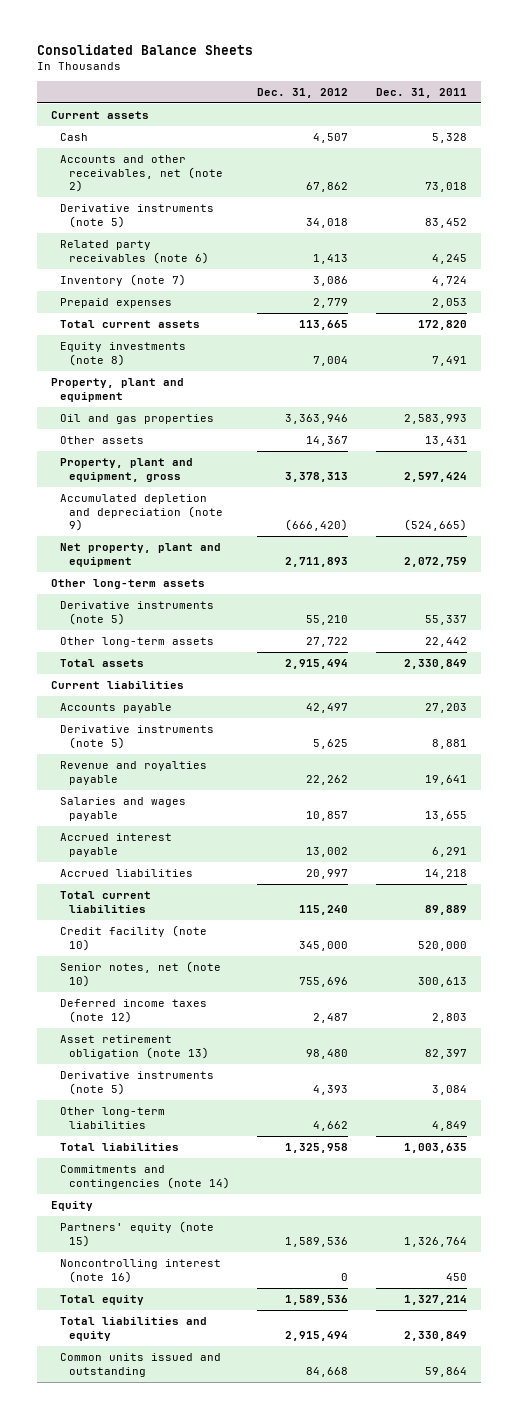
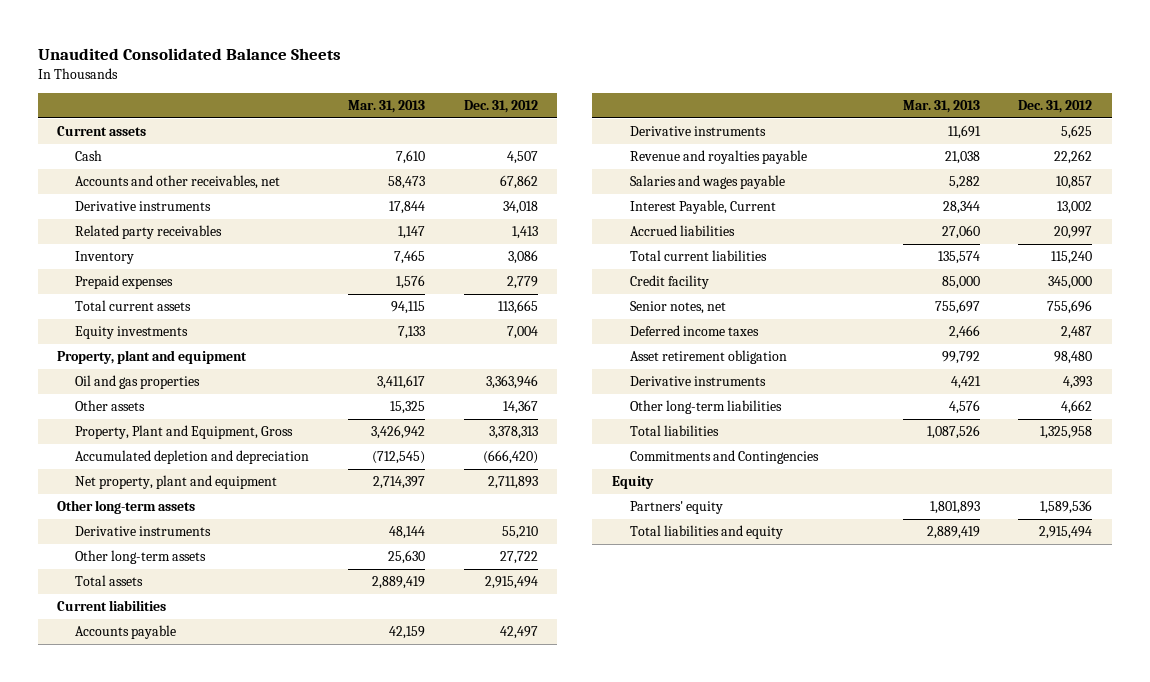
- Consolidated Balance Sheets
+ Unaudited Consolidated Balance Sheets
- | Dec. 31, 2012 | Dec. 31, 2011
+ | Mar. 31, 2013 | Dec. 31, 2012
- Accounts and other receivables, net (note 2) | 67,862 | 73,018
- Derivative instruments (note 5) | 34,018 | 83,452
- Related party receivables (note 6) | 1,413 | 4,245
- Inventory (note 7) | 3,086 | 4,724
+ Accounts and other receivables, net | 58,473 | 67,862
+ Derivative instruments | 17,844 | 34,018
+ Related party receivables | 1,147 | 1,413
+ Inventory | 7,465 | 3,086
- Equity investments (note 8) | 7,004 | 7,491
+ Equity investments | 7,133 | 7,004
- Property, plant and equipment, gross | 3,378,313 | 2,597,424
- Accumulated depletion and depreciation (note 9) | (666,420) | (524,665)
+ Property, Plant and Equipment, Gross | 3,426,942 | 3,378,313
+ Accumulated depletion and depreciation | (712,545) | (666,420)
- Derivative instruments (note 5) | 55,210 | 55,337
+ Derivative instruments | 48,144 | 55,210
- Derivative instruments (note 5) | 5,625 | 8,881
+ Derivative instruments | 11,691 | 5,625
- Accrued interest payable | 13,002 | 6,291
+ Interest Payable, Current | 28,344 | 13,002
- Credit facility (note 10) | 345,000 | 520,000
- Senior notes, net (note 10) | 755,696 | 300,613
- Deferred income taxes (note 12) | 2,487 | 2,803
- Asset retirement obligation (note 13) | 98,480 | 82,397
- Derivative instruments (note 5) | 4,393 | 3,084
+ Credit facility | 85,000 | 345,000
+ Senior notes, net | 755,697 | 755,696
+ Deferred income taxes | 2,466 | 2,487
+ Asset retirement obligation | 99,792 | 98,480
+ Derivative instruments | 4,421 | 4,393
- Commitments and contingencies (note 14)
+ Commitments and Contingencies
- Partners' equity (note 15) | 1,589,536 | 1,326,764
- Noncontrolling interest (note 16) | 0 | 450
- Total equity | 1,589,536 | 1,327,214
+ Partners' equity | 1,801,893 | 1,589,536
- Common units issued and outstanding | 84,668 | 59,864

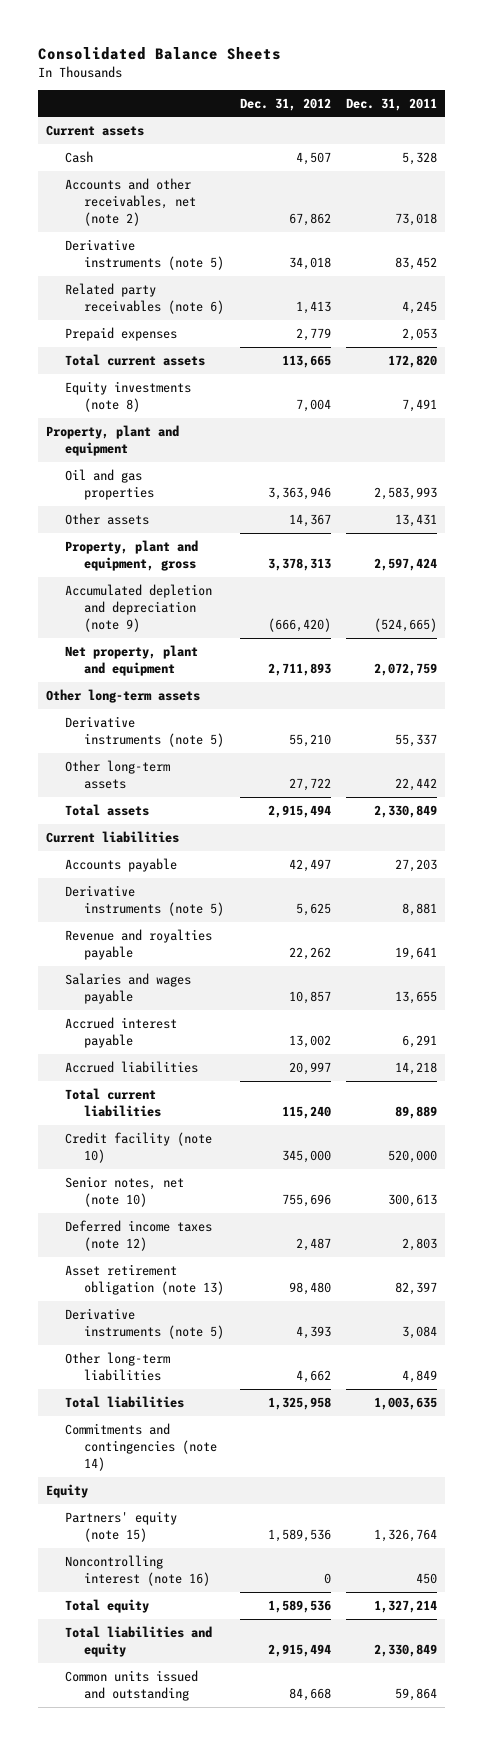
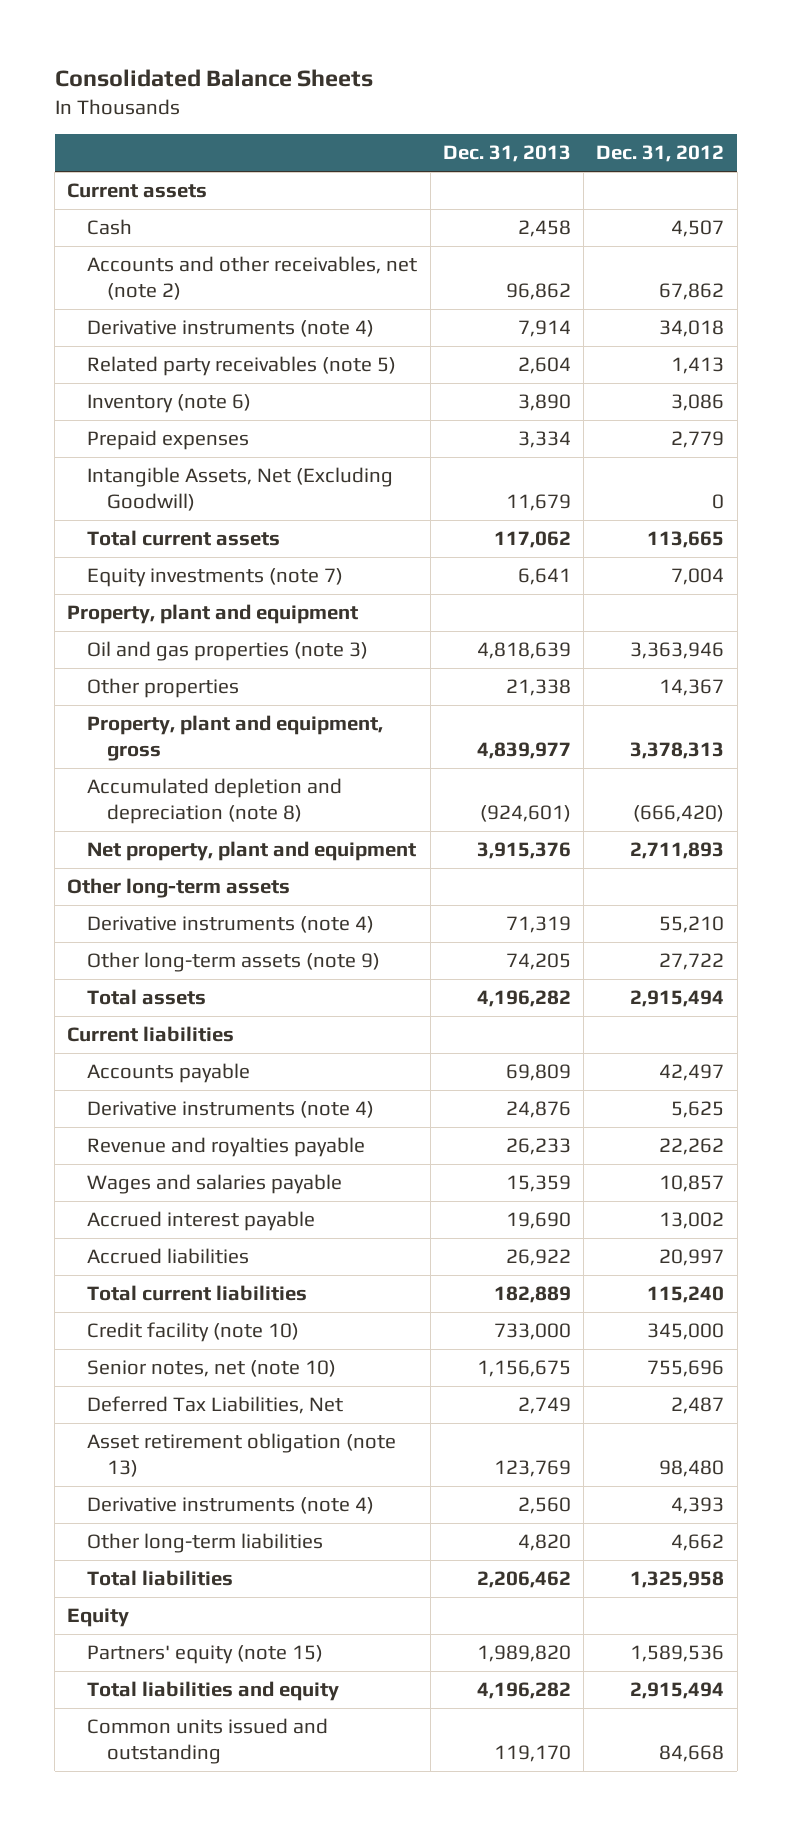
- | Dec. 31, 2012 | Dec. 31, 2011
+ | Dec. 31, 2013 | Dec. 31, 2012
- Derivative instruments (note 5) | 34,018 | 83,452
- Related party receivables (note 6) | 1,413 | 4,245
+ Derivative instruments (note 4) | 7,914 | 34,018
+ Related party receivables (note 5) | 2,604 | 1,413
+ Inventory (note 6) | 3,890 | 3,086
+ Intangible Assets, Net (Excluding Goodwill) | 11,679 | 0
- Equity investments (note 8) | 7,004 | 7,491
+ Equity investments (note 7) | 6,641 | 7,004
- Oil and gas properties | 3,363,946 | 2,583,993
- Other assets | 14,367 | 13,431
+ Oil and gas properties (note 3) | 4,818,639 | 3,363,946
+ Other properties | 21,338 | 14,367
- Accumulated depletion and depreciation (note 9) | (666,420) | (524,665)
+ Accumulated depletion and depreciation (note 8) | (924,601) | (666,420)
- Derivative instruments (note 5) | 55,210 | 55,337
- Other long-term assets | 27,722 | 22,442
+ Derivative instruments (note 4) | 71,319 | 55,210
+ Other long-term assets (note 9) | 74,205 | 27,722
- Derivative instruments (note 5) | 5,625 | 8,881
+ Derivative instruments (note 4) | 24,876 | 5,625
- Salaries and wages payable | 10,857 | 13,655
+ Wages and salaries payable | 15,359 | 10,857
- Deferred income taxes (note 12) | 2,487 | 2,803
+ Deferred Tax Liabilities, Net | 2,749 | 2,487
- Derivative instruments (note 5) | 4,393 | 3,084
+ Derivative instruments (note 4) | 2,560 | 4,393
- Commitments and contingencies (note 14)
- Noncontrolling interest (note 16) | 0 | 450
- Total equity | 1,589,536 | 1,327,214

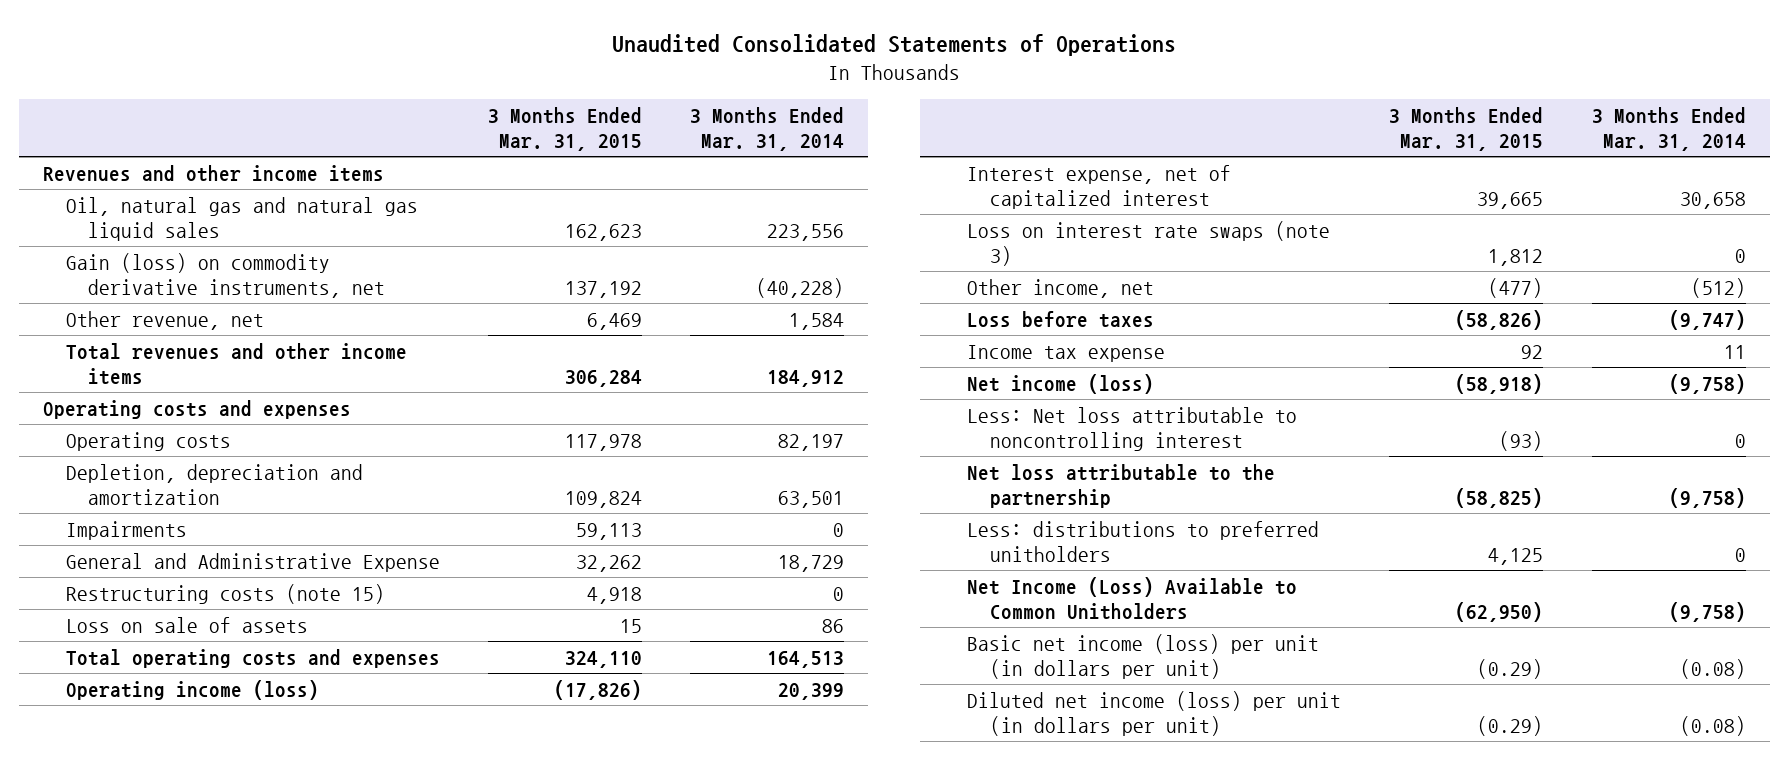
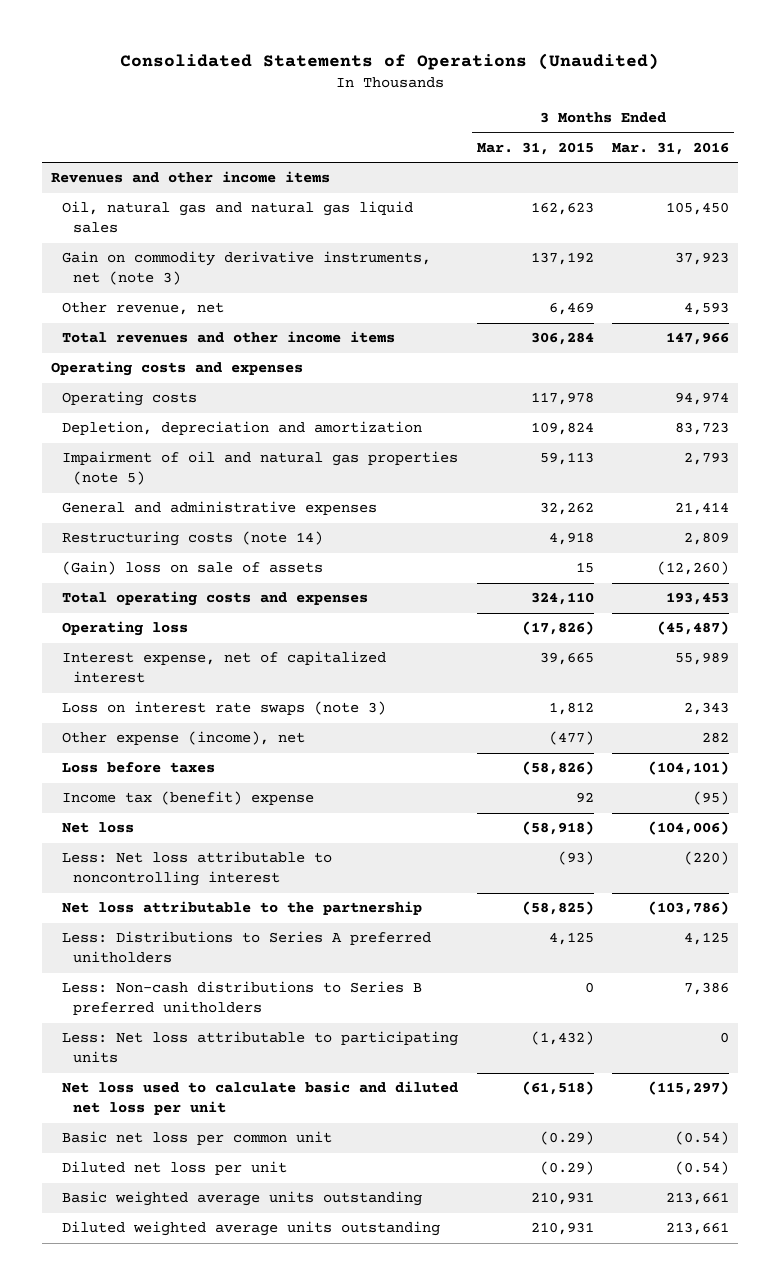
- Unaudited Consolidated Statements of Operations
+ Consolidated Statements of Operations (Unaudited)
- | 3 Months Ended Mar. 31, 2015 | 3 Months Ended Mar. 31, 2014
+ | 3 Months Ended Mar. 31, 2015 | 3 Months Ended Mar. 31, 2016
- Gain (loss) on commodity derivative instruments, net | 137,192 | (40,228)
+ Gain on commodity derivative instruments, net (note 3) | 137,192 | 37,923
- Impairments | 59,113 | 0
- General and Administrative Expense | 32,262 | 18,729
- Restructuring costs (note 15) | 4,918 | 0
- Loss on sale of assets | 15 | 86
+ Impairment of oil and natural gas properties (note 5) | 59,113 | 2,793
+ General and administrative expenses | 32,262 | 21,414
+ Restructuring costs (note 14) | 4,918 | 2,809
+ (Gain) loss on sale of assets | 15 | (12,260)
- Operating income (loss) | (17,826) | 20,399
+ Operating loss | (17,826) | (45,487)
- Other income, net | (477) | (512)
+ Other expense (income), net | (477) | 282
- Income tax expense | 92 | 11
- Net income (loss) | (58,918) | (9,758)
+ Income tax (benefit) expense | 92 | (95)
+ Net loss | (58,918) | (104,006)
- Less: distributions to preferred unitholders | 4,125 | 0
- Net Income (Loss) Available to Common Unitholders | (62,950) | (9,758)
- Basic net income (loss) per unit (in dollars per unit) | (0.29) | (0.08)
- Diluted net income (loss) per unit (in dollars per unit) | (0.29) | (0.08)
+ Less: Distributions to Series A preferred unitholders | 4,125 | 4,125
+ Less: Non-cash distributions to Series B preferred unitholders | 0 | 7,386
+ Less: Net loss attributable to participating units | (1,432) | 0
+ Net loss used to calculate basic and diluted net loss per unit | (61,518) | (115,297)
+ Basic net loss per common unit | (0.29) | (0.54)
+ Diluted net loss per unit | (0.29) | (0.54)
+ Basic weighted average units outstanding | 210,931 | 213,661
+ Diluted weighted average units outstanding | 210,931 | 213,661

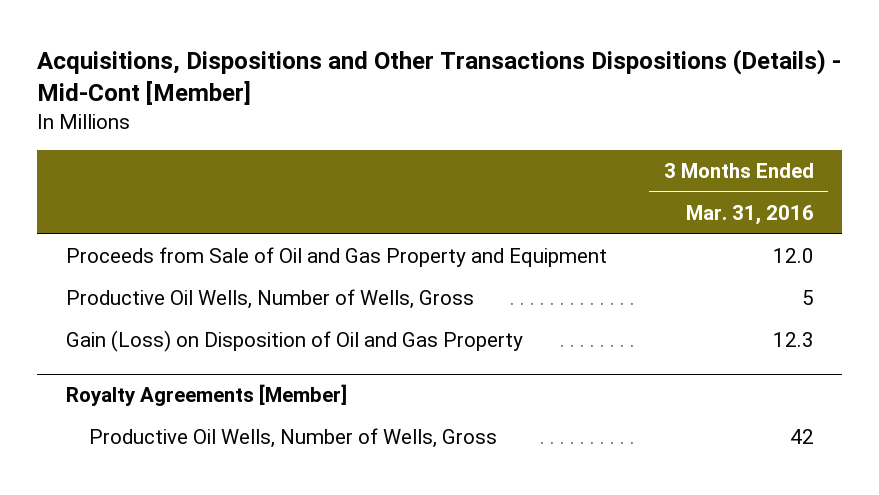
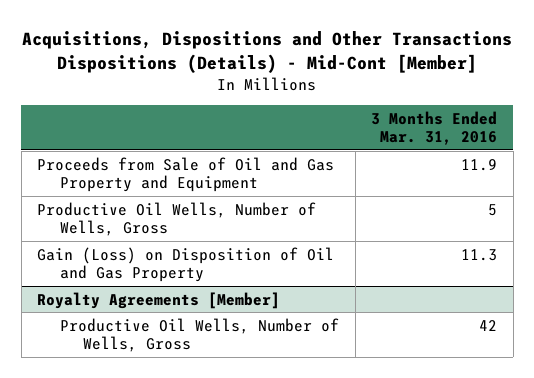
- Proceeds from Sale of Oil and Gas Property and Equipment | 12.0
+ Proceeds from Sale of Oil and Gas Property and Equipment | 11.9
- Gain (Loss) on Disposition of Oil and Gas Property | 12.3
+ Gain (Loss) on Disposition of Oil and Gas Property | 11.3

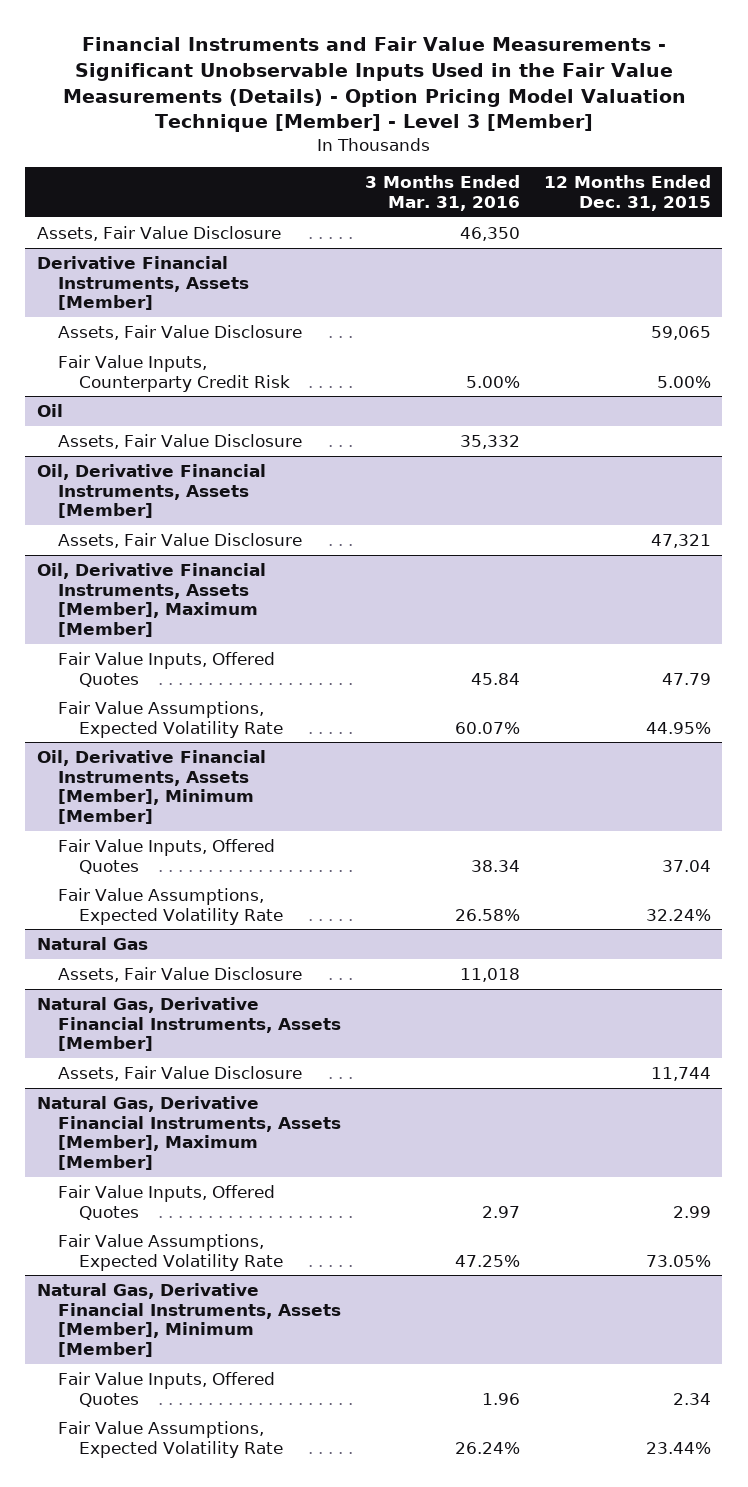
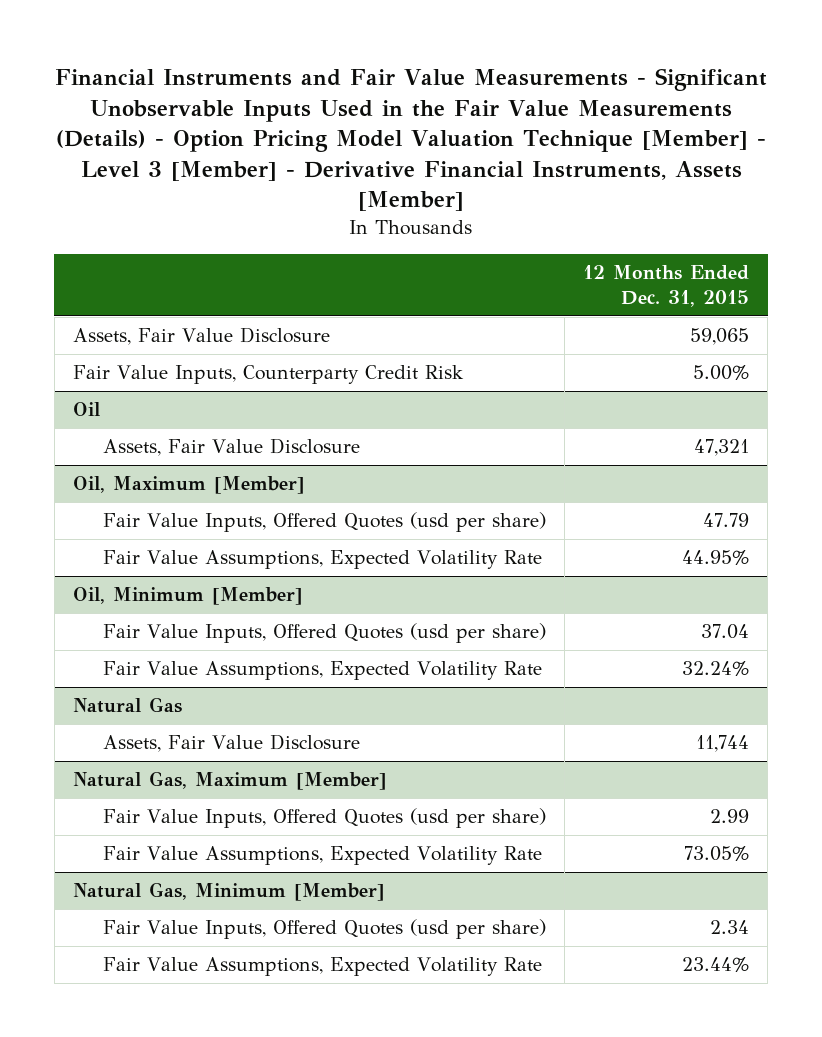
- Financial Instruments and Fair Value Measurements - Significant Unobservable Inputs Used in the Fair Value Measurements (Details) - Option Pricing Model Valuation Technique [Member] - Level 3 [Member]
+ Financial Instruments and Fair Value Measurements - Significant Unobservable Inputs Used in the Fair Value Measurements (Details) - Option Pricing Model Valuation Technique [Member] - Level 3 [Member] - Derivative Financial Instruments, Assets [Member]
- | 3 Months Ended Mar. 31, 2016 | 12 Months Ended Dec. 31, 2015
+ | 12 Months Ended Dec. 31, 2015
- Assets, Fair Value Disclosure | 46,350 |
- Derivative Financial Instruments, Assets [Member]
@ Oil
- Assets, Fair Value Disclosure | 35,332 |
- Oil, Derivative Financial Instruments, Assets [Member]
- Oil, Derivative Financial Instruments, Assets [Member], Maximum [Member]
- Fair Value Inputs, Offered Quotes | 45.84 | 47.79
+ Oil, Maximum [Member]
+ Fair Value Inputs, Offered Quotes (usd per share) | 47.79
- Oil, Derivative Financial Instruments, Assets [Member], Minimum [Member]
- Fair Value Inputs, Offered Quotes | 38.34 | 37.04
+ Oil, Minimum [Member]
+ Fair Value Inputs, Offered Quotes (usd per share) | 37.04
@ Natural Gas
- Assets, Fair Value Disclosure | 11,018 |
- Natural Gas, Derivative Financial Instruments, Assets [Member]
- Natural Gas, Derivative Financial Instruments, Assets [Member], Maximum [Member]
- Fair Value Inputs, Offered Quotes | 2.97 | 2.99
+ Natural Gas, Maximum [Member]
+ Fair Value Inputs, Offered Quotes (usd per share) | 2.99
- Natural Gas, Derivative Financial Instruments, Assets [Member], Minimum [Member]
- Fair Value Inputs, Offered Quotes | 1.96 | 2.34
+ Natural Gas, Minimum [Member]
+ Fair Value Inputs, Offered Quotes (usd per share) | 2.34

